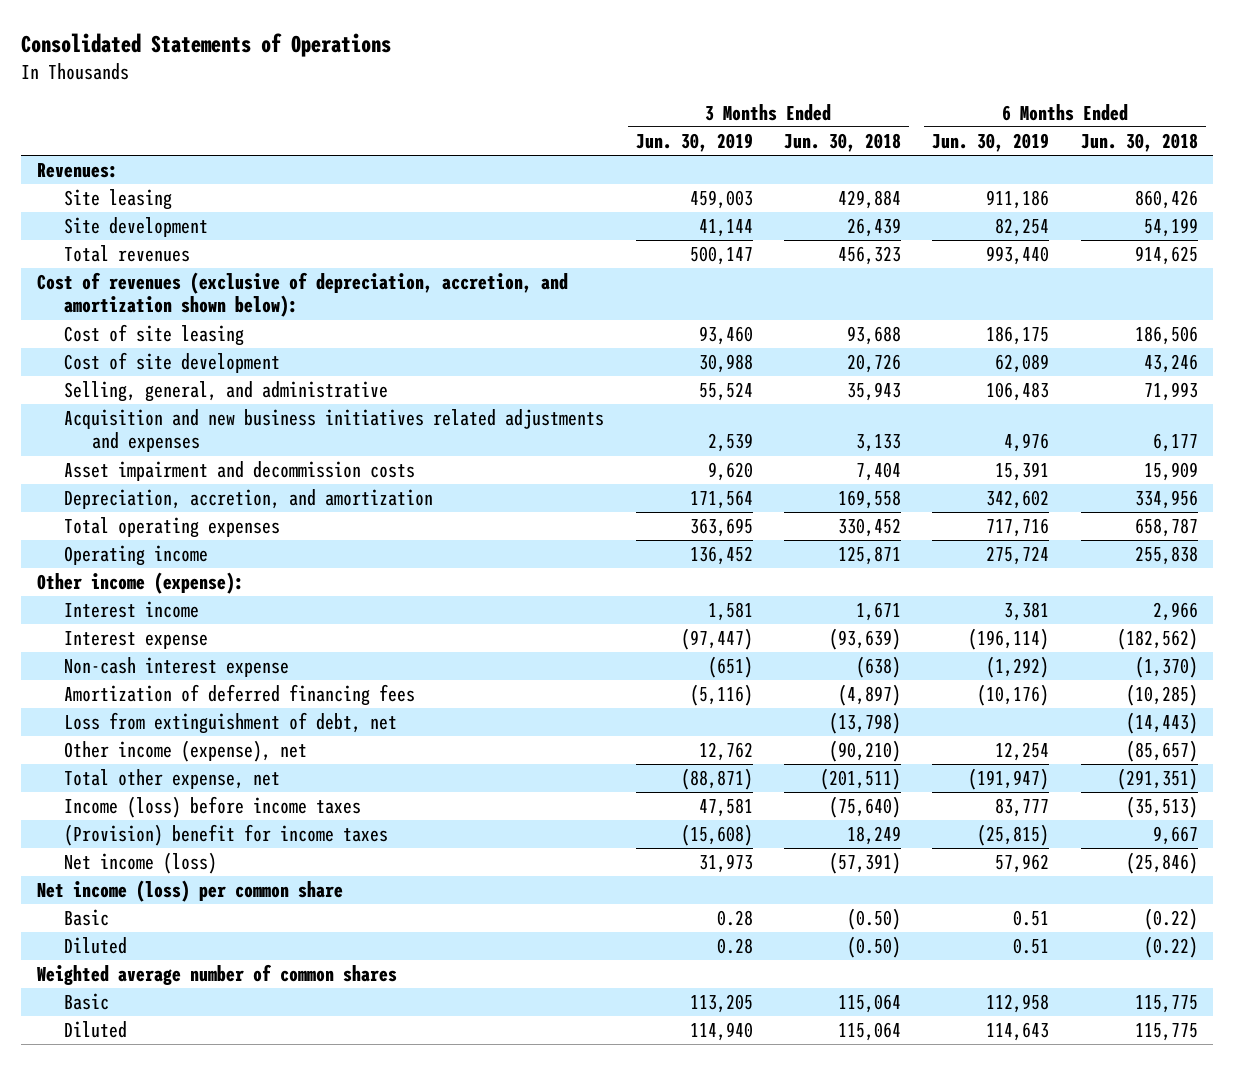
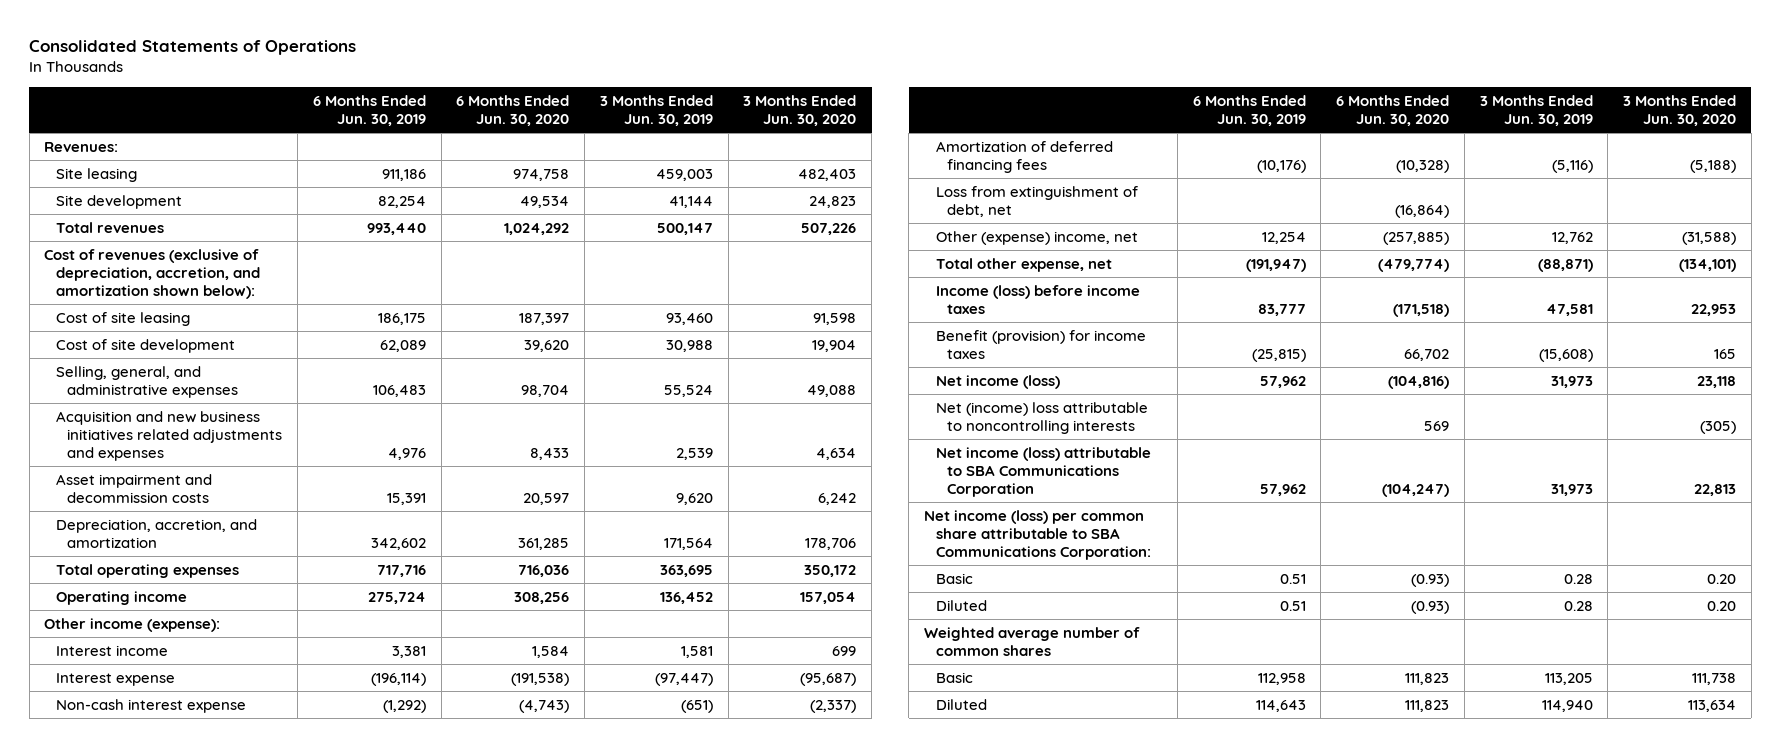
- | 3 Months Ended Jun. 30, 2019 | 3 Months Ended Jun. 30, 2018 | 6 Months Ended Jun. 30, 2019 | 6 Months Ended Jun. 30, 2018
+ | 6 Months Ended Jun. 30, 2019 | 6 Months Ended Jun. 30, 2020 | 3 Months Ended Jun. 30, 2019 | 3 Months Ended Jun. 30, 2020
- Selling, general, and administrative | 55,524 | 35,943 | 106,483 | 71,993
+ Selling, general, and administrative expenses | 106,483 | 98,704 | 55,524 | 49,088
- Other income (expense), net | 12,762 | (90,210) | 12,254 | (85,657)
+ Other (expense) income, net | 12,254 | (257,885) | 12,762 | (31,588)
- (Provision) benefit for income taxes | (15,608) | 18,249 | (25,815) | 9,667
+ Benefit (provision) for income taxes | (25,815) | 66,702 | (15,608) | 165
- Net income (loss) per common share
+ Net (income) loss attributable to noncontrolling interests | | 569 | | (305)
+ Net income (loss) attributable to SBA Communications Corporation | 57,962 | (104,247) | 31,973 | 22,813
+ Net income (loss) per common share attributable to SBA Communications Corporation:

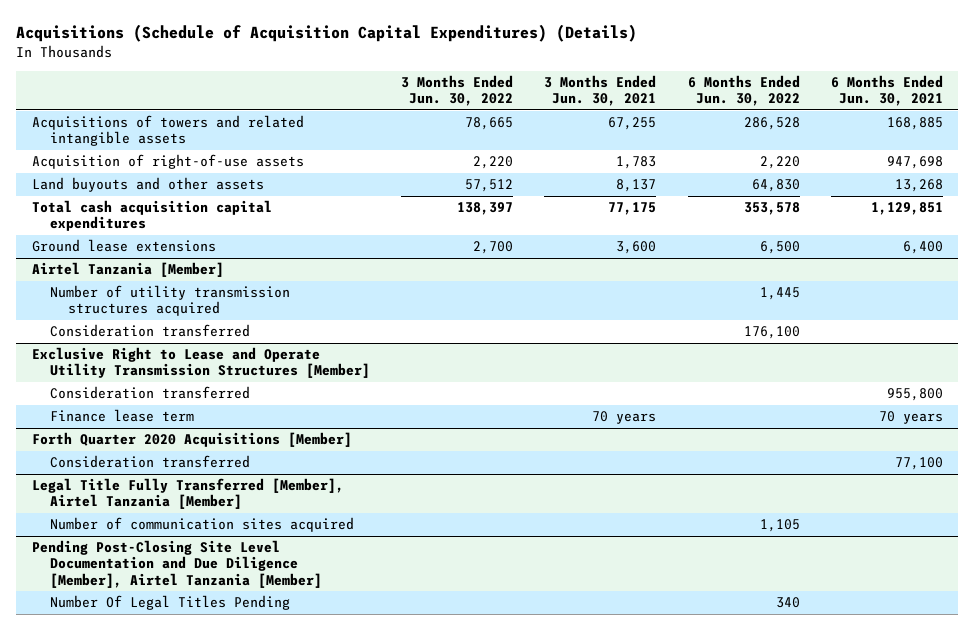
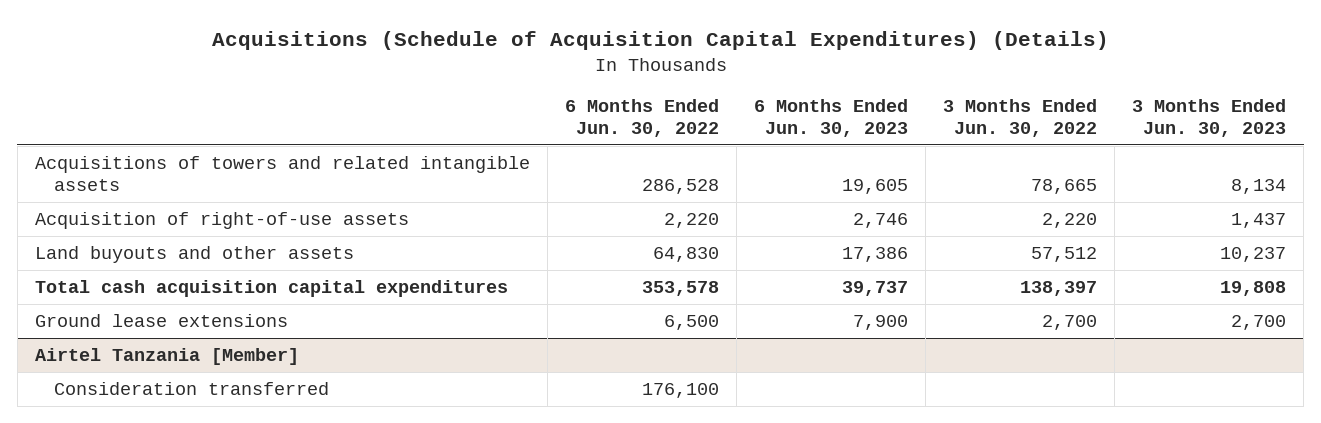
- | 3 Months Ended Jun. 30, 2022 | 3 Months Ended Jun. 30, 2021 | 6 Months Ended Jun. 30, 2022 | 6 Months Ended Jun. 30, 2021
+ | 6 Months Ended Jun. 30, 2022 | 6 Months Ended Jun. 30, 2023 | 3 Months Ended Jun. 30, 2022 | 3 Months Ended Jun. 30, 2023
@ Airtel Tanzania [Member]
- Number of utility transmission structures acquired | | | 1,445 |
- Exclusive Right to Lease and Operate Utility Transmission Structures [Member]
- Consideration transferred | | | | 955,800
- Finance lease term | | 70 years | | 70 years
- Forth Quarter 2020 Acquisitions [Member]
- Consideration transferred | | | | 77,100
- Legal Title Fully Transferred [Member], Airtel Tanzania [Member]
- Number of communication sites acquired | | | 1,105 |
- Pending Post-Closing Site Level Documentation and Due Diligence [Member], Airtel Tanzania [Member]
- Number Of Legal Titles Pending | | | 340 |

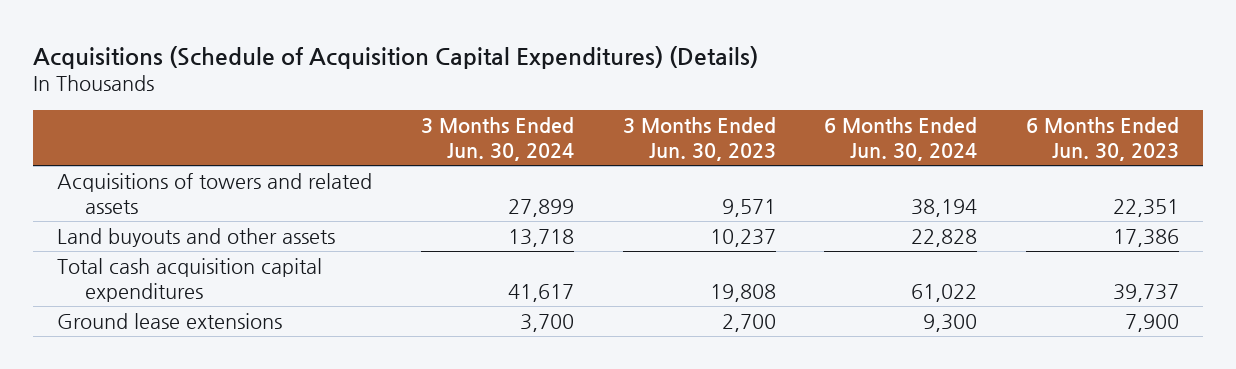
- | 6 Months Ended Jun. 30, 2022 | 6 Months Ended Jun. 30, 2023 | 3 Months Ended Jun. 30, 2022 | 3 Months Ended Jun. 30, 2023
+ | 3 Months Ended Jun. 30, 2024 | 3 Months Ended Jun. 30, 2023 | 6 Months Ended Jun. 30, 2024 | 6 Months Ended Jun. 30, 2023
- Acquisitions of towers and related intangible assets | 286,528 | 19,605 | 78,665 | 8,134
- Acquisition of right-of-use assets | 2,220 | 2,746 | 2,220 | 1,437
+ Acquisitions of towers and related assets | 27,899 | 9,571 | 38,194 | 22,351
- Airtel Tanzania [Member]
- Consideration transferred | 176,100 | | |

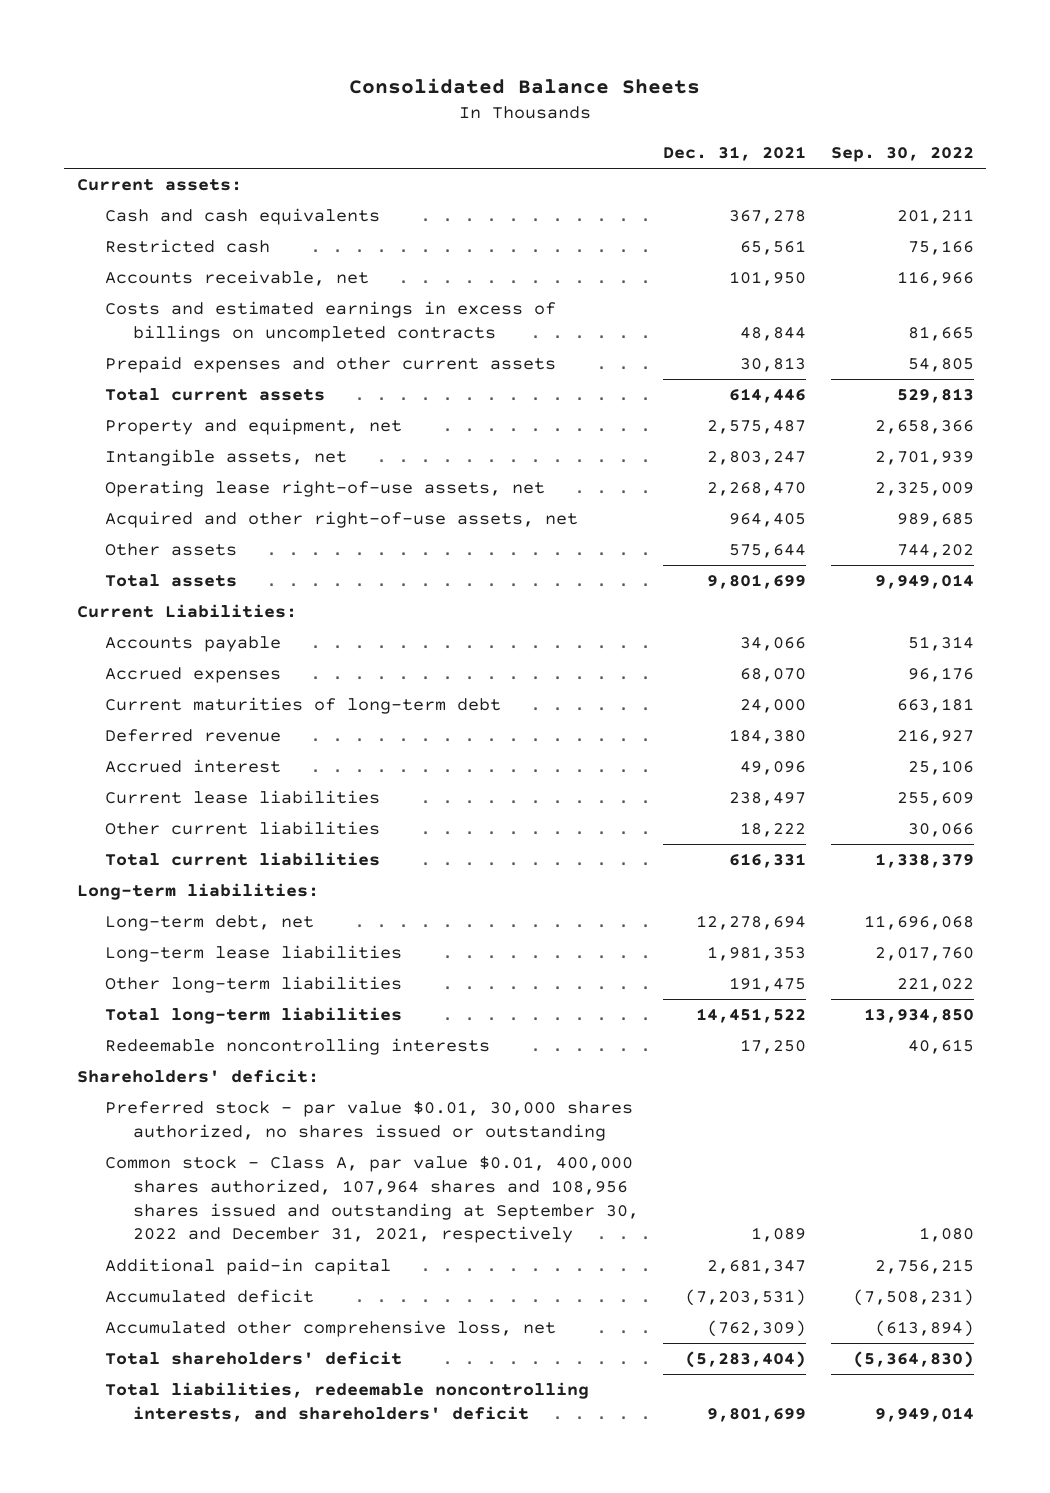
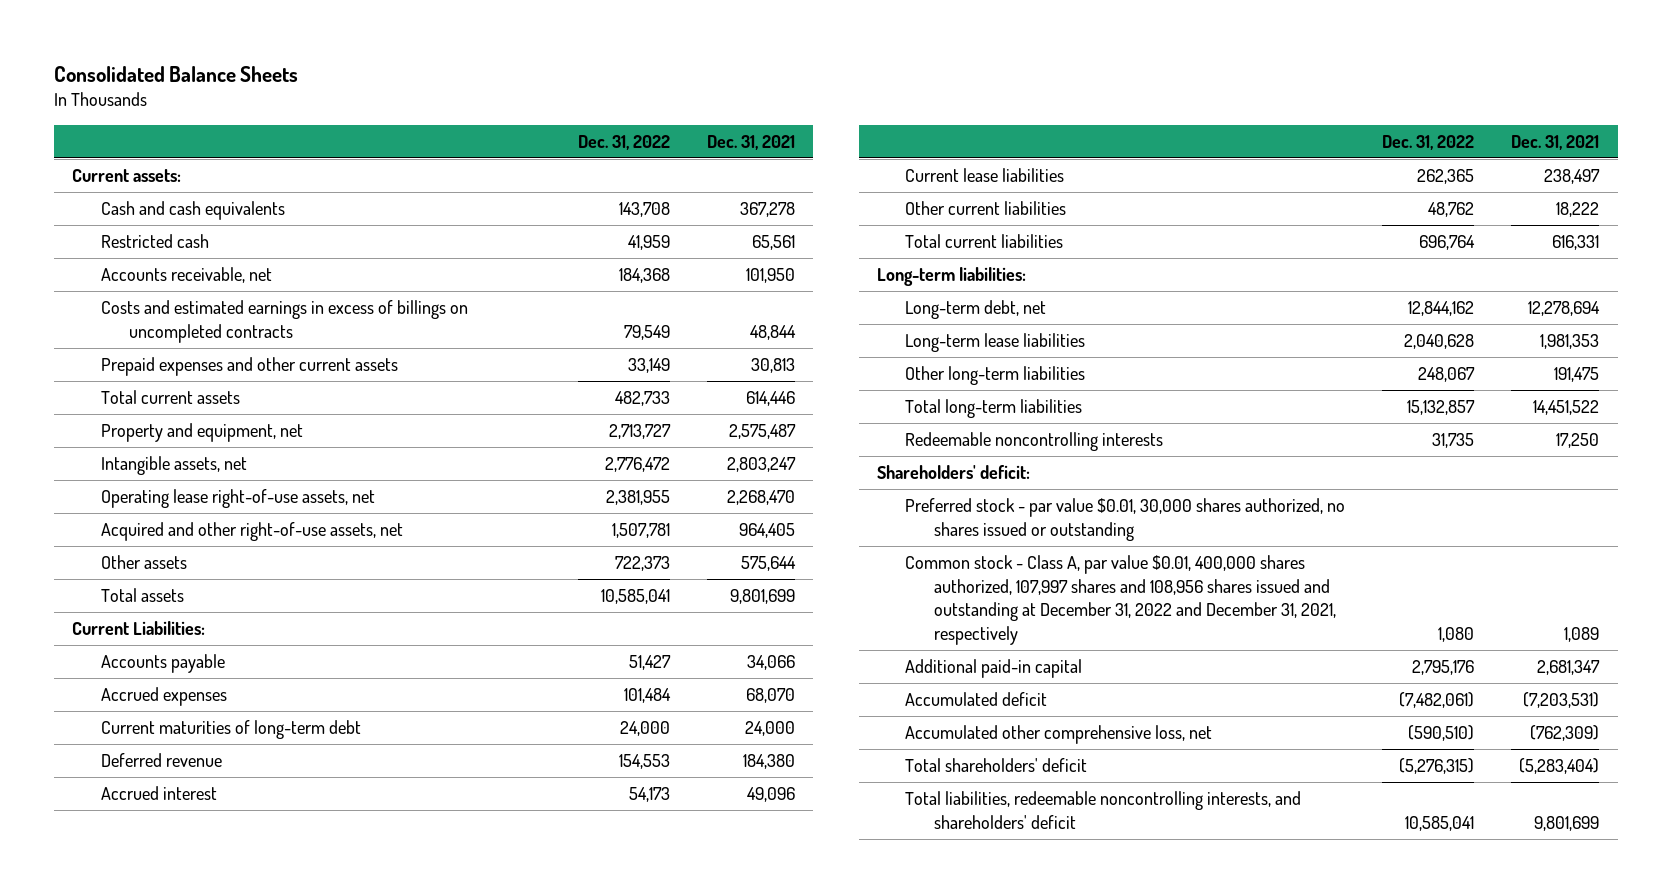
- | Dec. 31, 2021 | Sep. 30, 2022
+ | Dec. 31, 2022 | Dec. 31, 2021
- Common stock - Class A, par value $0.01, 400,000 shares authorized, 107,964 shares and 108,956 shares issued and outstanding at September 30, 2022 and December 31, 2021, respectively | 1,089 | 1,080
+ Common stock - Class A, par value $0.01, 400,000 shares authorized, 107,997 shares and 108,956 shares issued and outstanding at December 31, 2022 and December 31, 2021, respectively | 1,080 | 1,089

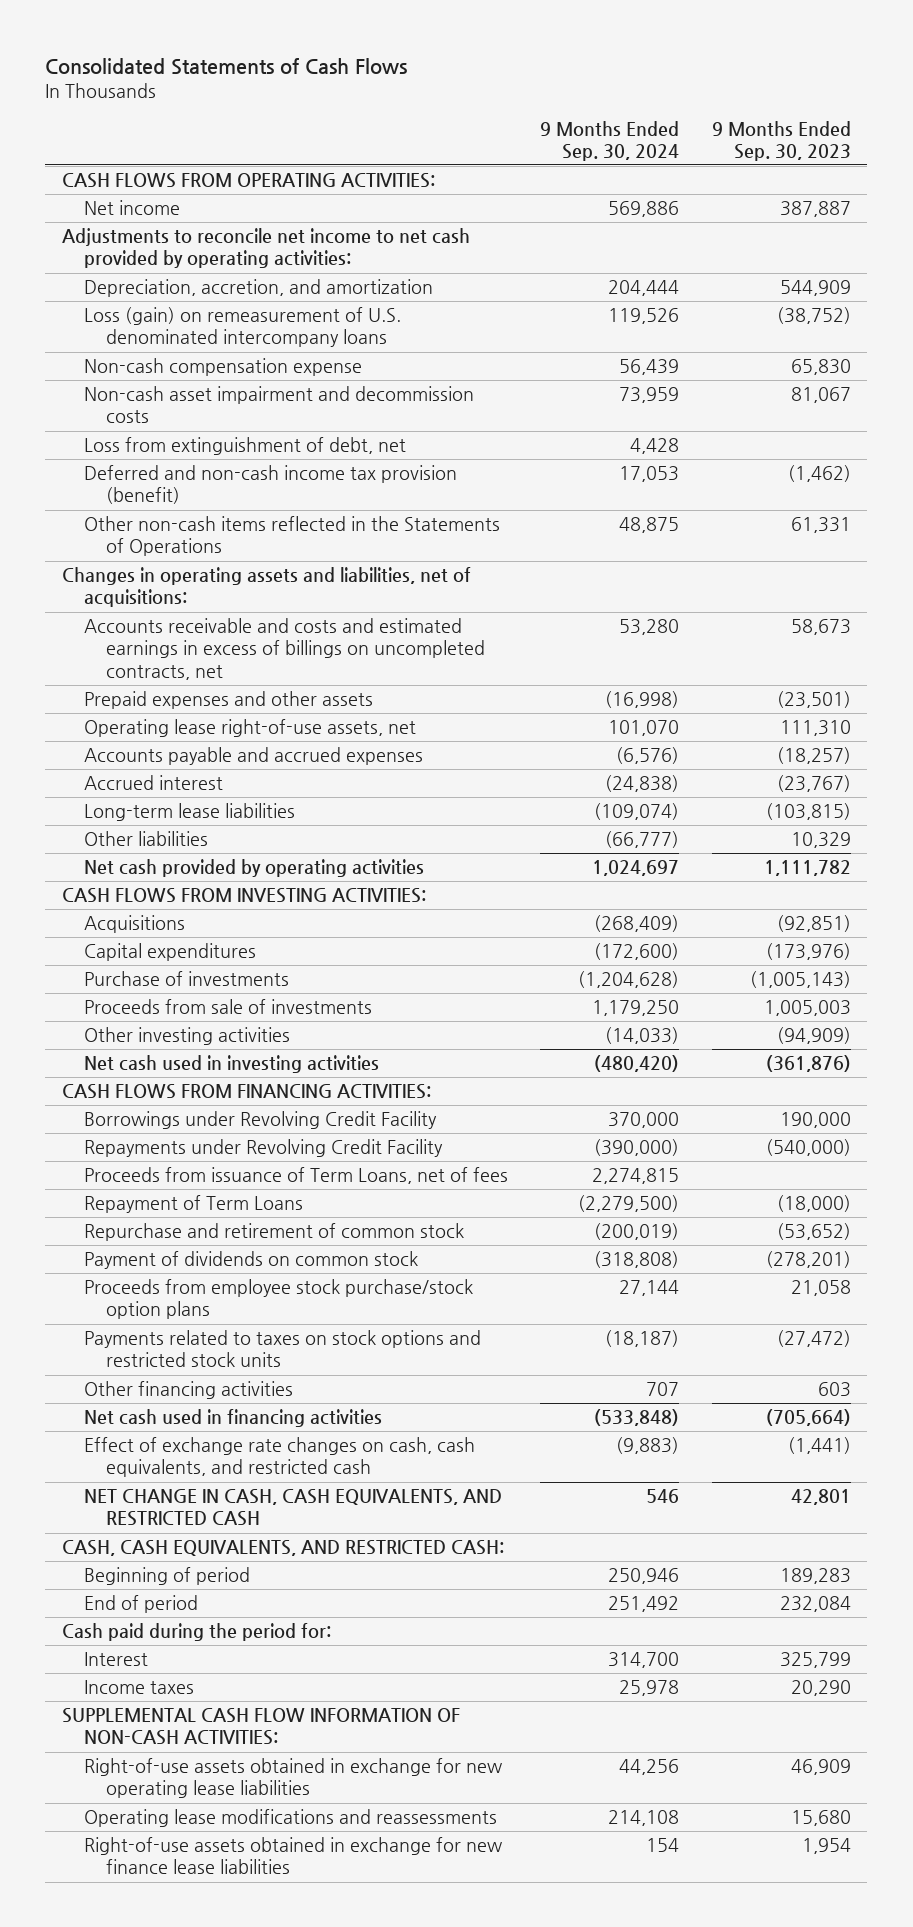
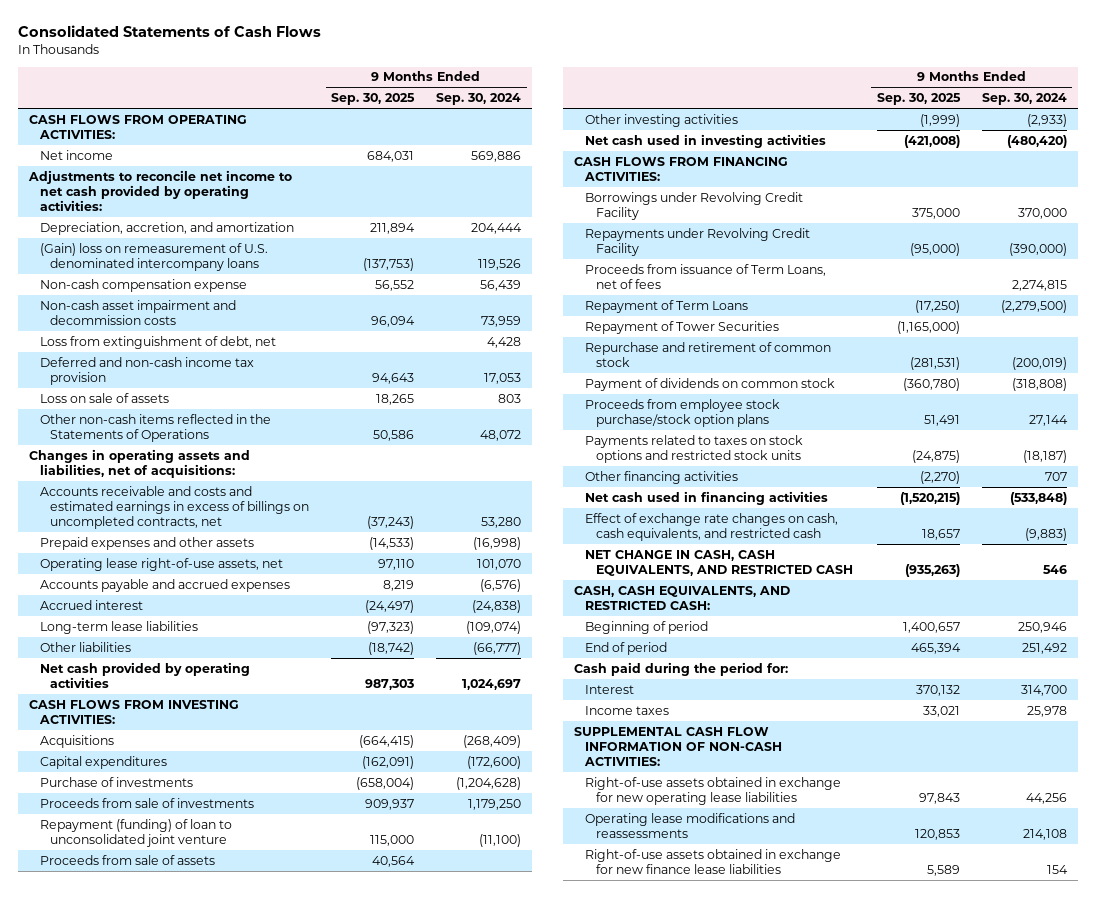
- | 9 Months Ended Sep. 30, 2024 | 9 Months Ended Sep. 30, 2023
+ | 9 Months Ended Sep. 30, 2025 | 9 Months Ended Sep. 30, 2024
- Loss (gain) on remeasurement of U.S. denominated intercompany loans | 119,526 | (38,752)
+ (Gain) loss on remeasurement of U.S. denominated intercompany loans | (137,753) | 119,526
- Deferred and non-cash income tax provision (benefit) | 17,053 | (1,462)
- Other non-cash items reflected in the Statements of Operations | 48,875 | 61,331
+ Deferred and non-cash income tax provision | 94,643 | 17,053
+ Loss on sale of assets | 18,265 | 803
+ Other non-cash items reflected in the Statements of Operations | 50,586 | 48,072
- Other investing activities | (14,033) | (94,909)
+ Repayment (funding) of loan to unconsolidated joint venture | 115,000 | (11,100)
+ Proceeds from sale of assets | 40,564 |
+ Other investing activities | (1,999) | (2,933)
+ Repayment of Tower Securities | (1,165,000) |

